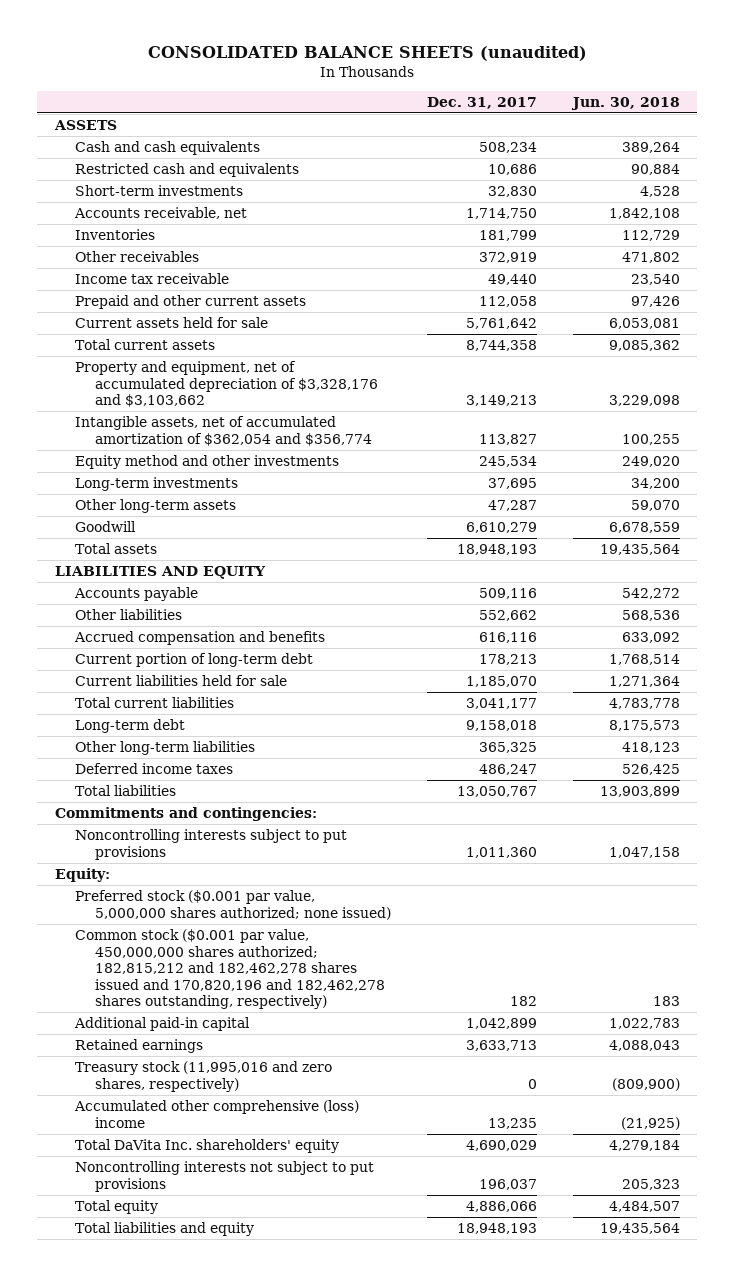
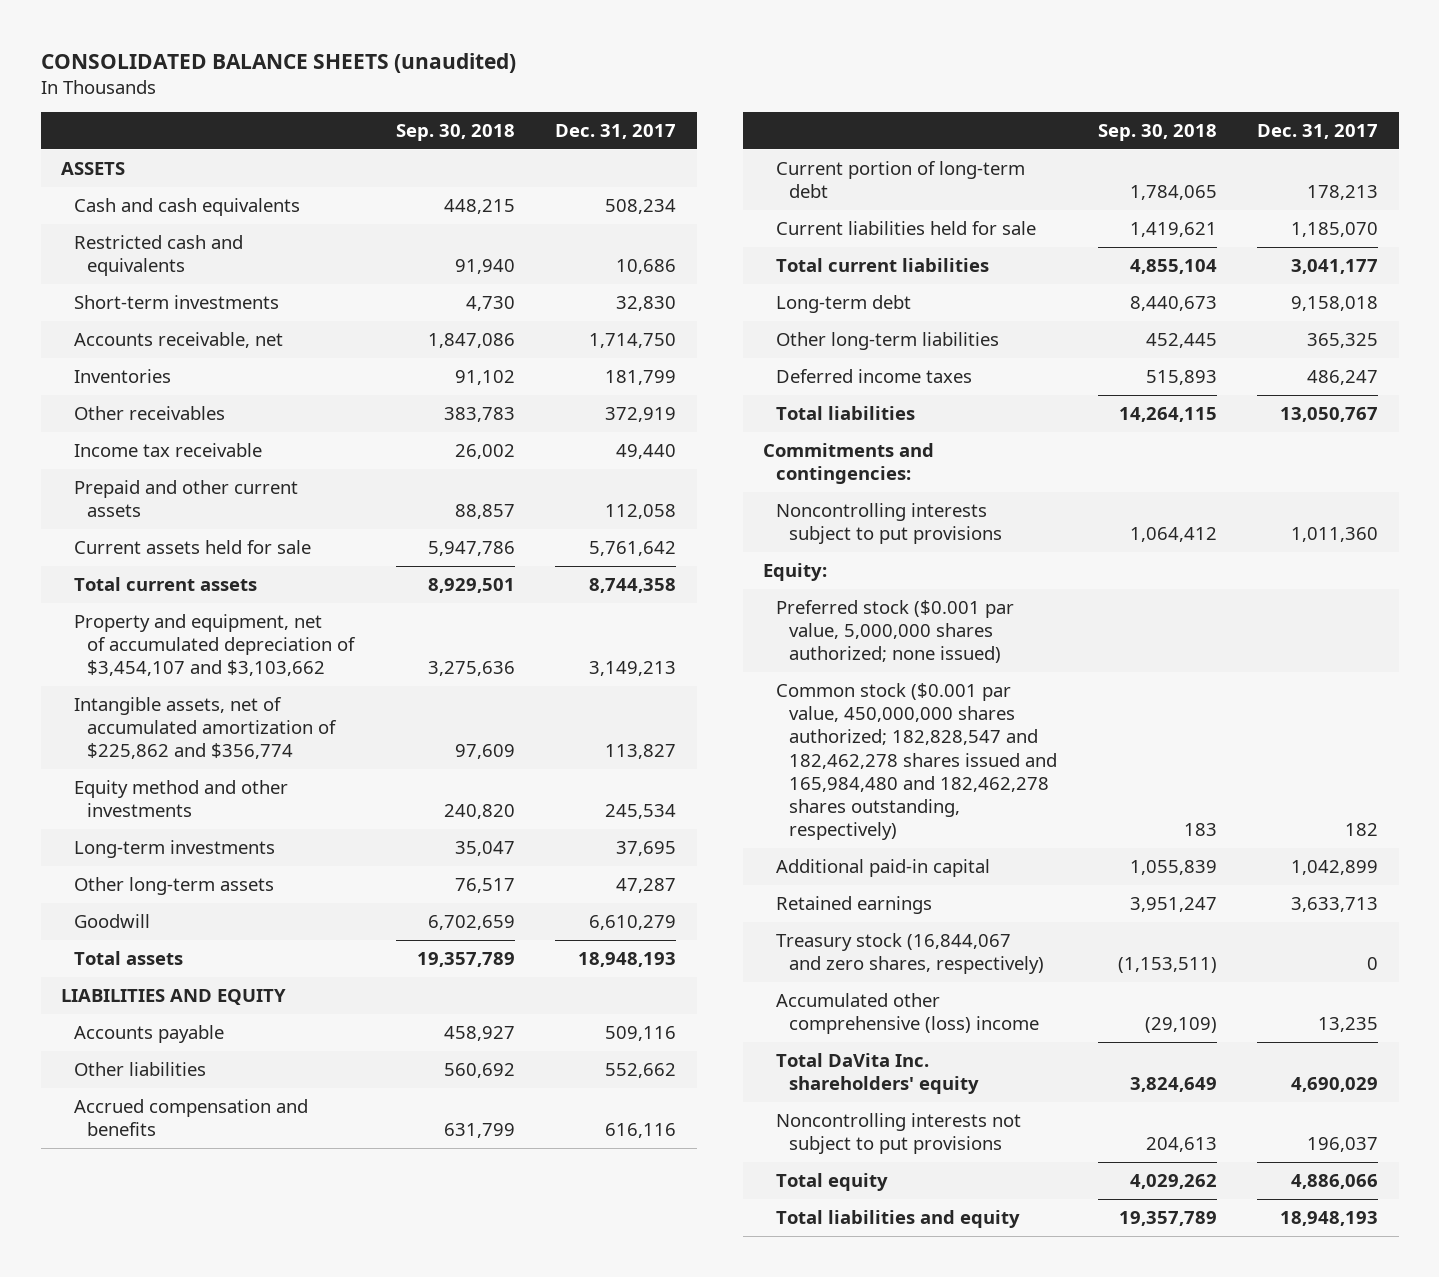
- | Dec. 31, 2017 | Jun. 30, 2018
+ | Sep. 30, 2018 | Dec. 31, 2017
- Property and equipment, net of accumulated depreciation of $3,328,176 and $3,103,662 | 3,149,213 | 3,229,098
- Intangible assets, net of accumulated amortization of $362,054 and $356,774 | 113,827 | 100,255
+ Property and equipment, net of accumulated depreciation of $3,454,107 and $3,103,662 | 3,275,636 | 3,149,213
+ Intangible assets, net of accumulated amortization of $225,862 and $356,774 | 97,609 | 113,827
- Common stock ($0.001 par value, 450,000,000 shares authorized; 182,815,212 and 182,462,278 shares issued and 170,820,196 and 182,462,278 shares outstanding, respectively) | 182 | 183
+ Common stock ($0.001 par value, 450,000,000 shares authorized; 182,828,547 and 182,462,278 shares issued and 165,984,480 and 182,462,278 shares outstanding, respectively) | 183 | 182
- Treasury stock (11,995,016 and zero shares, respectively) | 0 | (809,900)
+ Treasury stock (16,844,067 and zero shares, respectively) | (1,153,511) | 0

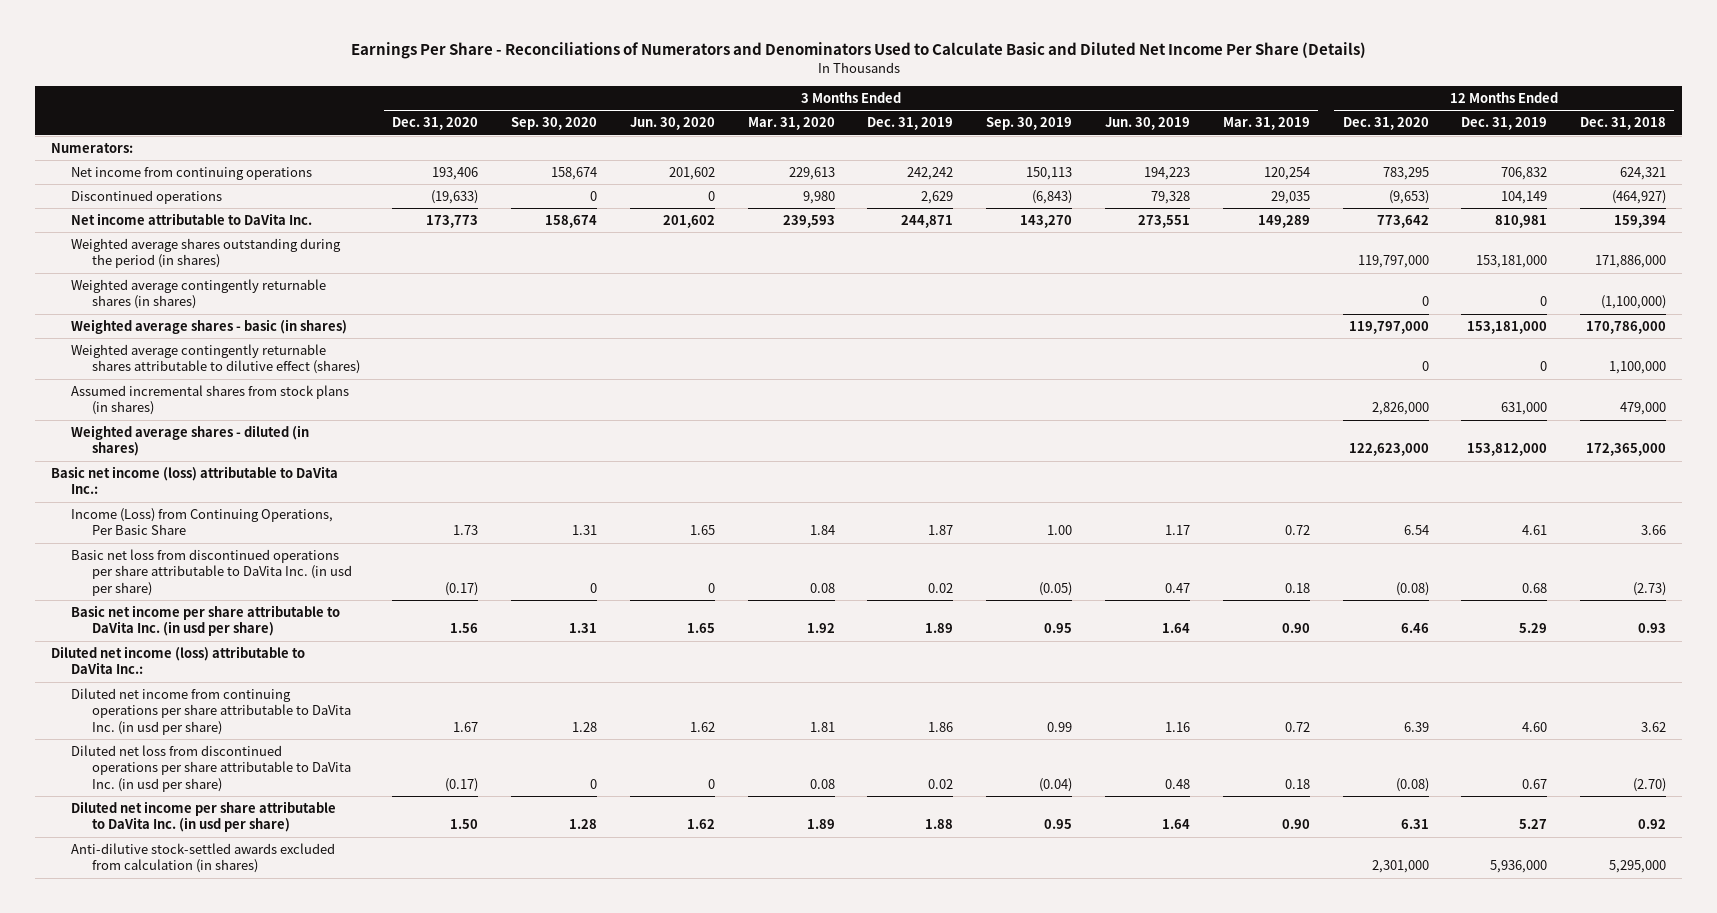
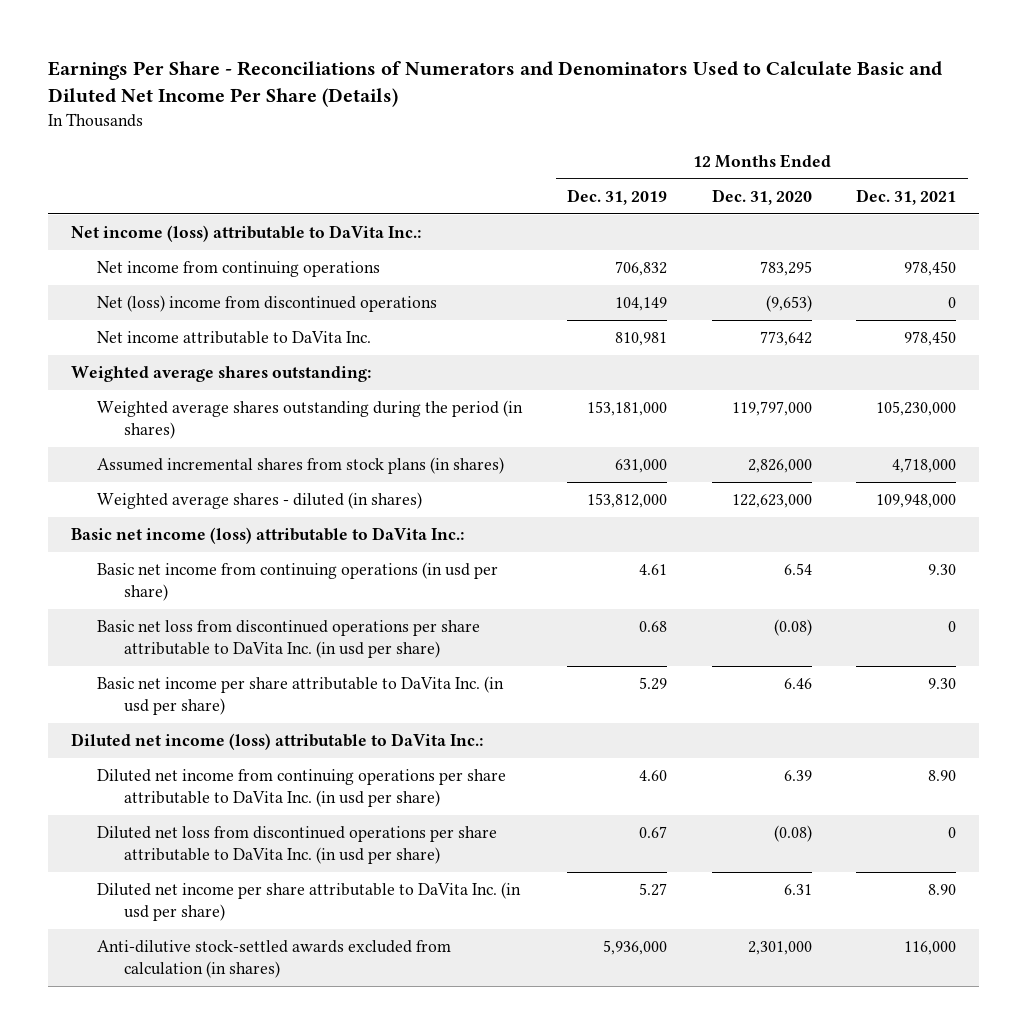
- | 3 Months Ended Dec. 31, 2020 | 3 Months Ended Sep. 30, 2020 | 3 Months Ended Jun. 30, 2020 | 3 Months Ended Mar. 31, 2020 | 3 Months Ended Dec. 31, 2019 | 3 Months Ended Sep. 30, 2019 | 3 Months Ended Jun. 30, 2019 | 3 Months Ended Mar. 31, 2019 | 12 Months Ended Dec. 31, 2020 | 12 Months Ended Dec. 31, 2019 | 12 Months Ended Dec. 31, 2018
+ | 12 Months Ended Dec. 31, 2019 | 12 Months Ended Dec. 31, 2020 | 12 Months Ended Dec. 31, 2021
- Numerators:
+ Net income (loss) attributable to DaVita Inc.:
- Discontinued operations | (19,633) | 0 | 0 | 9,980 | 2,629 | (6,843) | 79,328 | 29,035 | (9,653) | 104,149 | (464,927)
+ Net (loss) income from discontinued operations | 104,149 | (9,653) | 0
+ Weighted average shares outstanding:
- Weighted average contingently returnable shares (in shares) | | | | | | | | | 0 | 0 | (1,100,000)
- Weighted average shares - basic (in shares) | | | | | | | | | 119,797,000 | 153,181,000 | 170,786,000
- Weighted average contingently returnable shares attributable to dilutive effect (shares) | | | | | | | | | 0 | 0 | 1,100,000
- Income (Loss) from Continuing Operations, Per Basic Share | 1.73 | 1.31 | 1.65 | 1.84 | 1.87 | 1.00 | 1.17 | 0.72 | 6.54 | 4.61 | 3.66
+ Basic net income from continuing operations (in usd per share) | 4.61 | 6.54 | 9.30

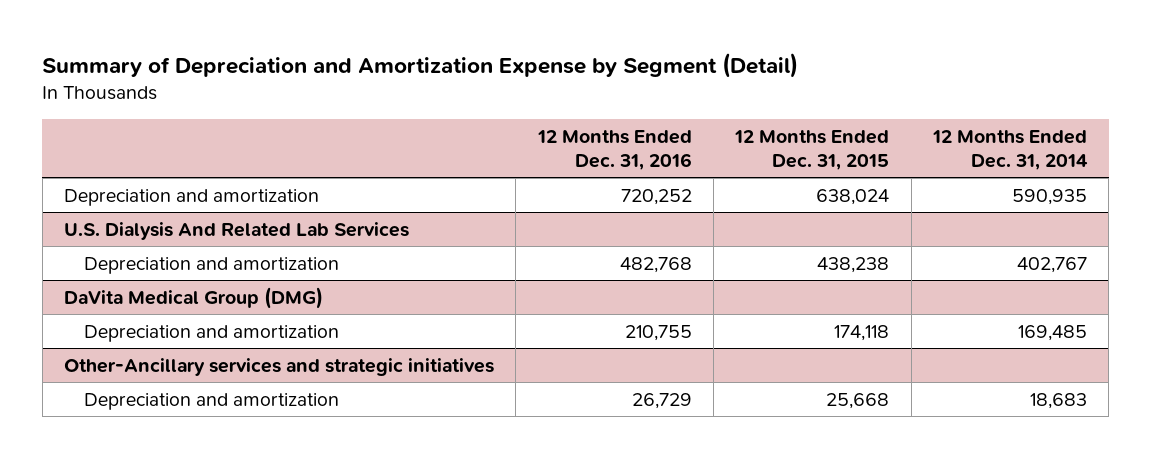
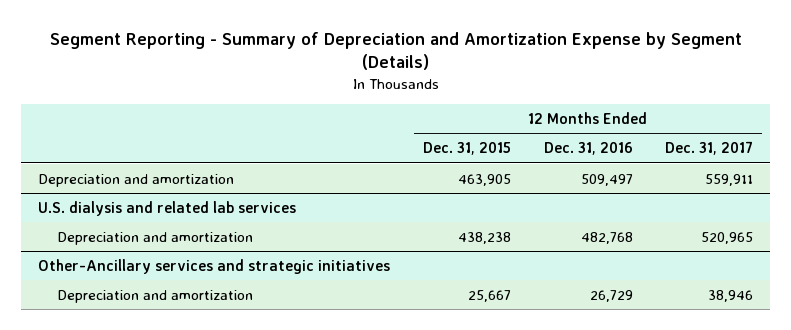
- Summary of Depreciation and Amortization Expense by Segment (Detail)
+ Segment Reporting - Summary of Depreciation and Amortization Expense by Segment (Details)
- | 12 Months Ended Dec. 31, 2016 | 12 Months Ended Dec. 31, 2015 | 12 Months Ended Dec. 31, 2014
+ | 12 Months Ended Dec. 31, 2015 | 12 Months Ended Dec. 31, 2016 | 12 Months Ended Dec. 31, 2017
- Depreciation and amortization | 720,252 | 638,024 | 590,935
- U.S. Dialysis And Related Lab Services
+ Depreciation and amortization | 463,905 | 509,497 | 559,911
+ U.S. dialysis and related lab services
- DaVita Medical Group (DMG)
- Depreciation and amortization | 210,755 | 174,118 | 169,485
@ Other-Ancillary services and strategic initiatives
- Depreciation and amortization | 26,729 | 25,668 | 18,683
+ Depreciation and amortization | 25,667 | 26,729 | 38,946

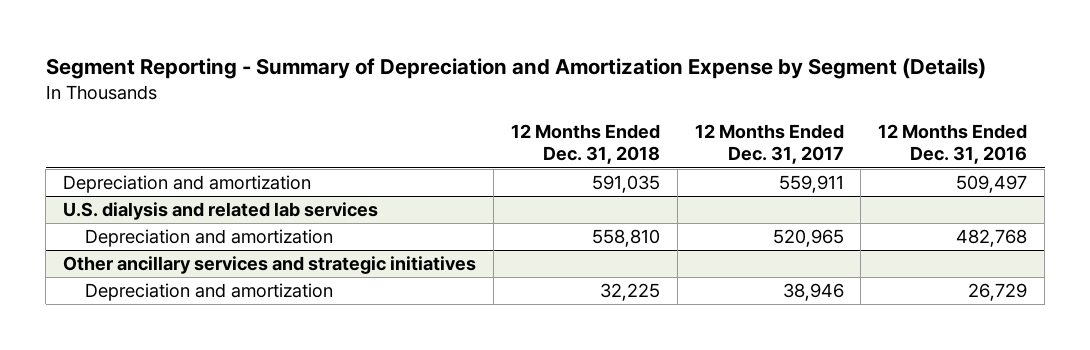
- | 12 Months Ended Dec. 31, 2015 | 12 Months Ended Dec. 31, 2016 | 12 Months Ended Dec. 31, 2017
+ | 12 Months Ended Dec. 31, 2018 | 12 Months Ended Dec. 31, 2017 | 12 Months Ended Dec. 31, 2016
- Other-Ancillary services and strategic initiatives
+ Other ancillary services and strategic initiatives

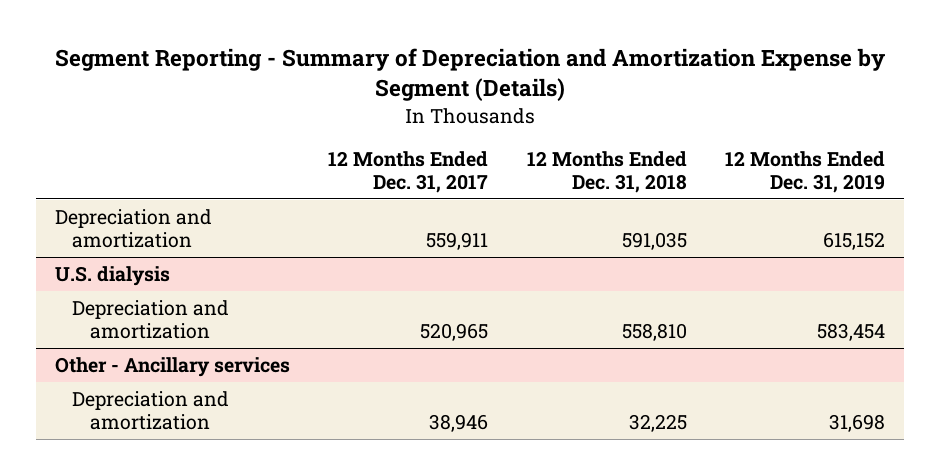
- | 12 Months Ended Dec. 31, 2018 | 12 Months Ended Dec. 31, 2017 | 12 Months Ended Dec. 31, 2016
+ | 12 Months Ended Dec. 31, 2017 | 12 Months Ended Dec. 31, 2018 | 12 Months Ended Dec. 31, 2019
- U.S. dialysis and related lab services
+ U.S. dialysis
- Other ancillary services and strategic initiatives
+ Other - Ancillary services

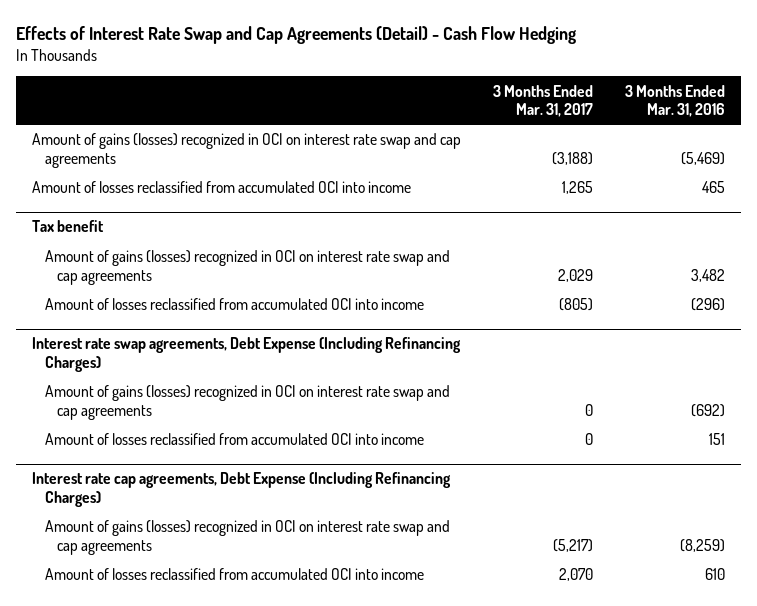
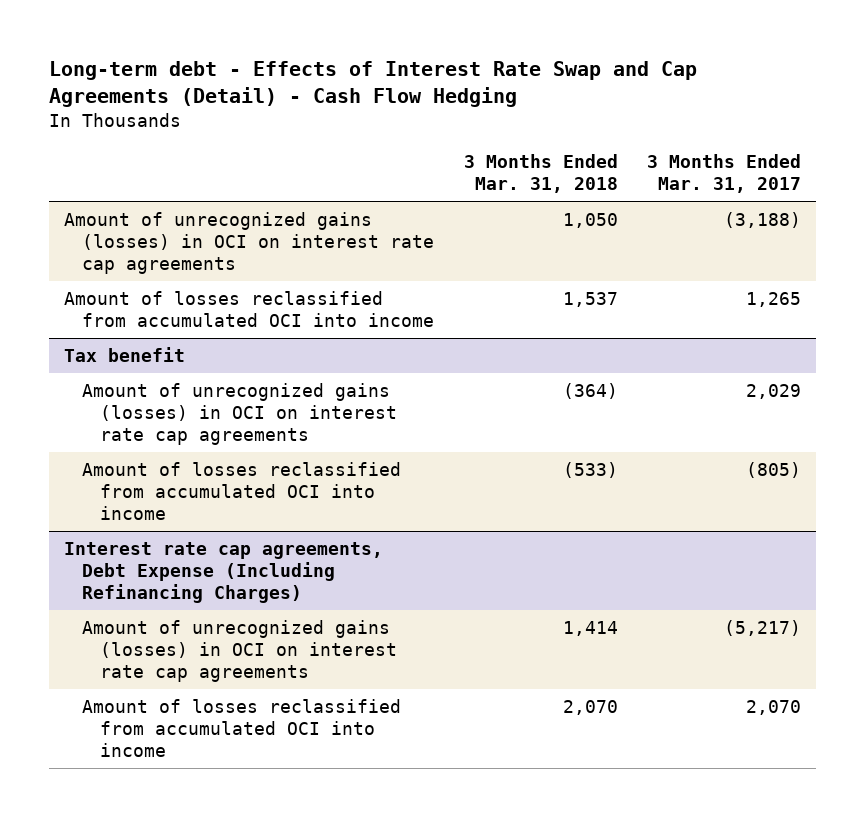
- Effects of Interest Rate Swap and Cap Agreements (Detail) - Cash Flow Hedging
+ Long-term debt - Effects of Interest Rate Swap and Cap Agreements (Detail) - Cash Flow Hedging
- | 3 Months Ended Mar. 31, 2017 | 3 Months Ended Mar. 31, 2016
+ | 3 Months Ended Mar. 31, 2018 | 3 Months Ended Mar. 31, 2017
- Amount of gains (losses) recognized in OCI on interest rate swap and cap agreements | (3,188) | (5,469)
+ Amount of unrecognized gains (losses) in OCI on interest rate cap agreements | 1,050 | (3,188)
@ Tax benefit
- Amount of gains (losses) recognized in OCI on interest rate swap and cap agreements | 2,029 | 3,482
+ Amount of unrecognized gains (losses) in OCI on interest rate cap agreements | (364) | 2,029
- Interest rate swap agreements, Debt Expense (Including Refinancing Charges)
- Amount of gains (losses) recognized in OCI on interest rate swap and cap agreements | 0 | (692)
- Amount of losses reclassified from accumulated OCI into income | 0 | 151
@ Interest rate cap agreements, Debt Expense (Including Refinancing Charges)
- Amount of gains (losses) recognized in OCI on interest rate swap and cap agreements | (5,217) | (8,259)
+ Amount of unrecognized gains (losses) in OCI on interest rate cap agreements | 1,414 | (5,217)

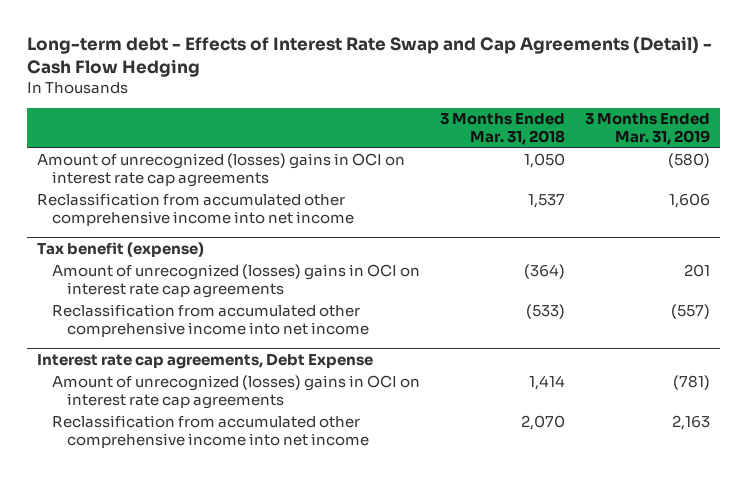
- | 3 Months Ended Mar. 31, 2018 | 3 Months Ended Mar. 31, 2017
+ | 3 Months Ended Mar. 31, 2018 | 3 Months Ended Mar. 31, 2019
- Amount of unrecognized gains (losses) in OCI on interest rate cap agreements | 1,050 | (3,188)
- Amount of losses reclassified from accumulated OCI into income | 1,537 | 1,265
- Tax benefit
- Amount of unrecognized gains (losses) in OCI on interest rate cap agreements | (364) | 2,029
- Amount of losses reclassified from accumulated OCI into income | (533) | (805)
- Interest rate cap agreements, Debt Expense (Including Refinancing Charges)
- Amount of unrecognized gains (losses) in OCI on interest rate cap agreements | 1,414 | (5,217)
- Amount of losses reclassified from accumulated OCI into income | 2,070 | 2,070
+ Amount of unrecognized (losses) gains in OCI on interest rate cap agreements | 1,050 | (580)
+ Reclassification from accumulated other comprehensive income into net income | 1,537 | 1,606
+ Tax benefit (expense)
+ Amount of unrecognized (losses) gains in OCI on interest rate cap agreements | (364) | 201
+ Reclassification from accumulated other comprehensive income into net income | (533) | (557)
+ Interest rate cap agreements, Debt Expense
+ Amount of unrecognized (losses) gains in OCI on interest rate cap agreements | 1,414 | (781)
+ Reclassification from accumulated other comprehensive income into net income | 2,070 | 2,163

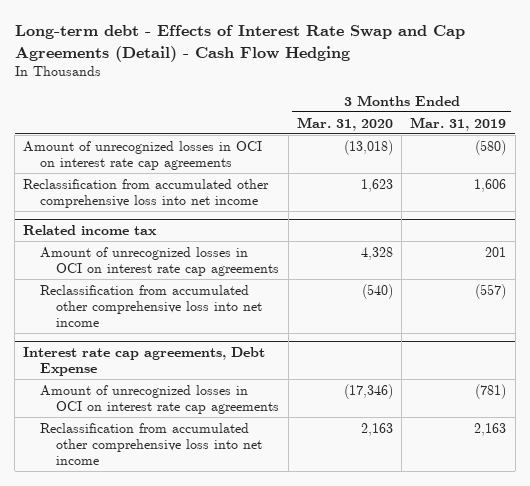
- | 3 Months Ended Mar. 31, 2018 | 3 Months Ended Mar. 31, 2019
+ | 3 Months Ended Mar. 31, 2020 | 3 Months Ended Mar. 31, 2019
- Amount of unrecognized (losses) gains in OCI on interest rate cap agreements | 1,050 | (580)
- Reclassification from accumulated other comprehensive income into net income | 1,537 | 1,606
- Tax benefit (expense)
- Amount of unrecognized (losses) gains in OCI on interest rate cap agreements | (364) | 201
- Reclassification from accumulated other comprehensive income into net income | (533) | (557)
+ Amount of unrecognized losses in OCI on interest rate cap agreements | (13,018) | (580)
+ Reclassification from accumulated other comprehensive loss into net income | 1,623 | 1,606
+ Related income tax
+ Amount of unrecognized losses in OCI on interest rate cap agreements | 4,328 | 201
+ Reclassification from accumulated other comprehensive loss into net income | (540) | (557)
@ Interest rate cap agreements, Debt Expense
- Amount of unrecognized (losses) gains in OCI on interest rate cap agreements | 1,414 | (781)
- Reclassification from accumulated other comprehensive income into net income | 2,070 | 2,163
+ Amount of unrecognized losses in OCI on interest rate cap agreements | (17,346) | (781)
+ Reclassification from accumulated other comprehensive loss into net income | 2,163 | 2,163

